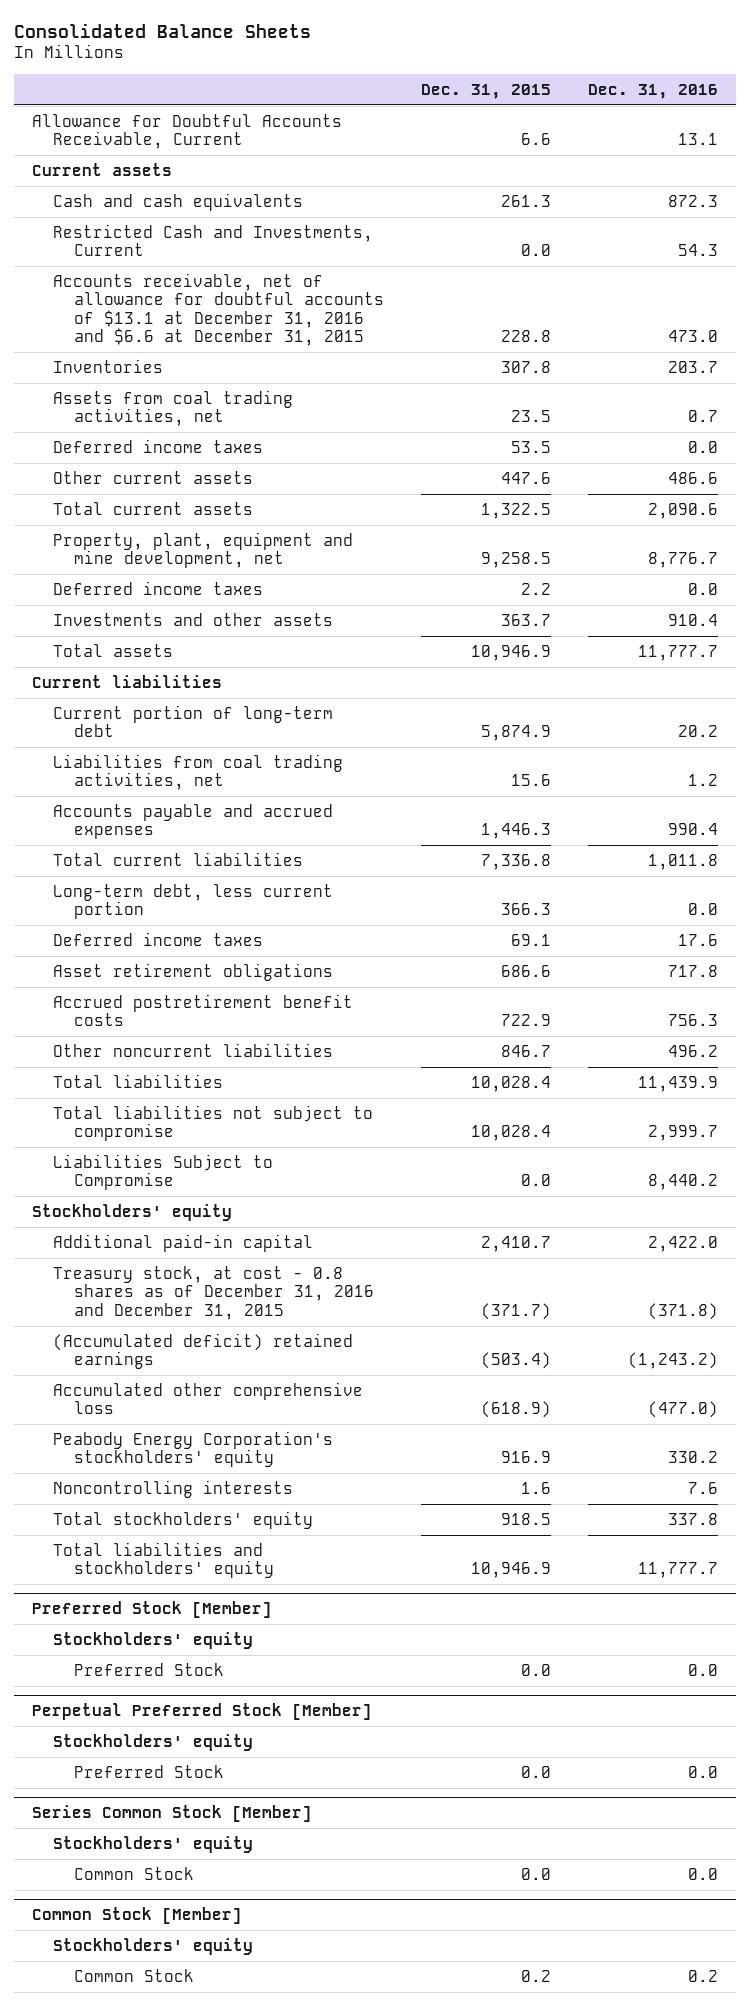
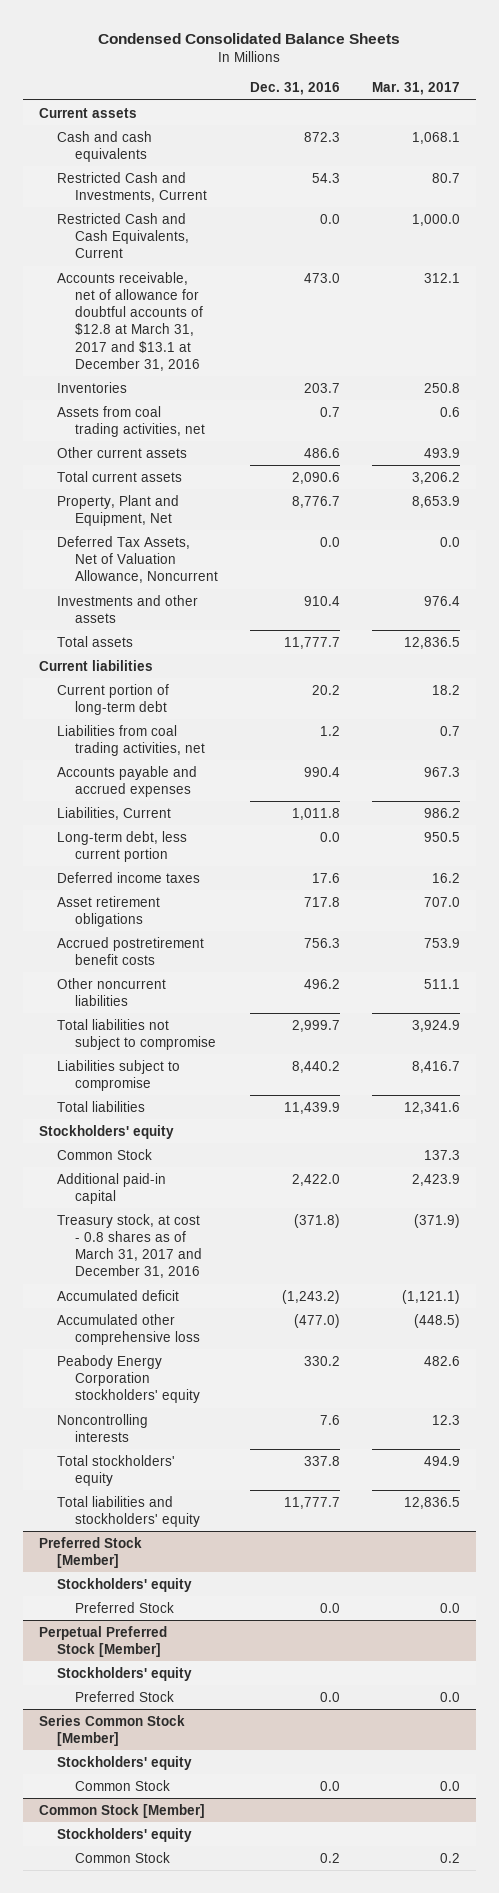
- Consolidated Balance Sheets
+ Condensed Consolidated Balance Sheets
- | Dec. 31, 2015 | Dec. 31, 2016
+ | Dec. 31, 2016 | Mar. 31, 2017
- Allowance for Doubtful Accounts Receivable, Current | 6.6 | 13.1
- Accounts receivable, net of allowance for doubtful accounts of $13.1 at December 31, 2016 and $6.6 at December 31, 2015 | 228.8 | 473.0
+ Restricted Cash and Cash Equivalents, Current | 0.0 | 1,000.0
+ Accounts receivable, net of allowance for doubtful accounts of $12.8 at March 31, 2017 and $13.1 at December 31, 2016 | 473.0 | 312.1
- Deferred income taxes | 53.5 | 0.0
- Property, plant, equipment and mine development, net | 9,258.5 | 8,776.7
- Deferred income taxes | 2.2 | 0.0
+ Property, Plant and Equipment, Net | 8,776.7 | 8,653.9
+ Deferred Tax Assets, Net of Valuation Allowance, Noncurrent | 0.0 | 0.0
- Total current liabilities | 7,336.8 | 1,011.8
+ Liabilities, Current | 1,011.8 | 986.2
- Liabilities Subject to Compromise | 0.0 | 8,440.2
+ Liabilities subject to compromise | 8,440.2 | 8,416.7
moved down: Total liabilities | 11,439.9 | 12,341.6
+ Common Stock | | 137.3
- Treasury stock, at cost - 0.8 shares as of December 31, 2016 and December 31, 2015 | (371.7) | (371.8)
- (Accumulated deficit) retained earnings | (503.4) | (1,243.2)
+ Treasury stock, at cost - 0.8 shares as of March 31, 2017 and December 31, 2016 | (371.8) | (371.9)
+ Accumulated deficit | (1,243.2) | (1,121.1)
- Peabody Energy Corporation's stockholders' equity | 916.9 | 330.2
+ Peabody Energy Corporation stockholders' equity | 330.2 | 482.6

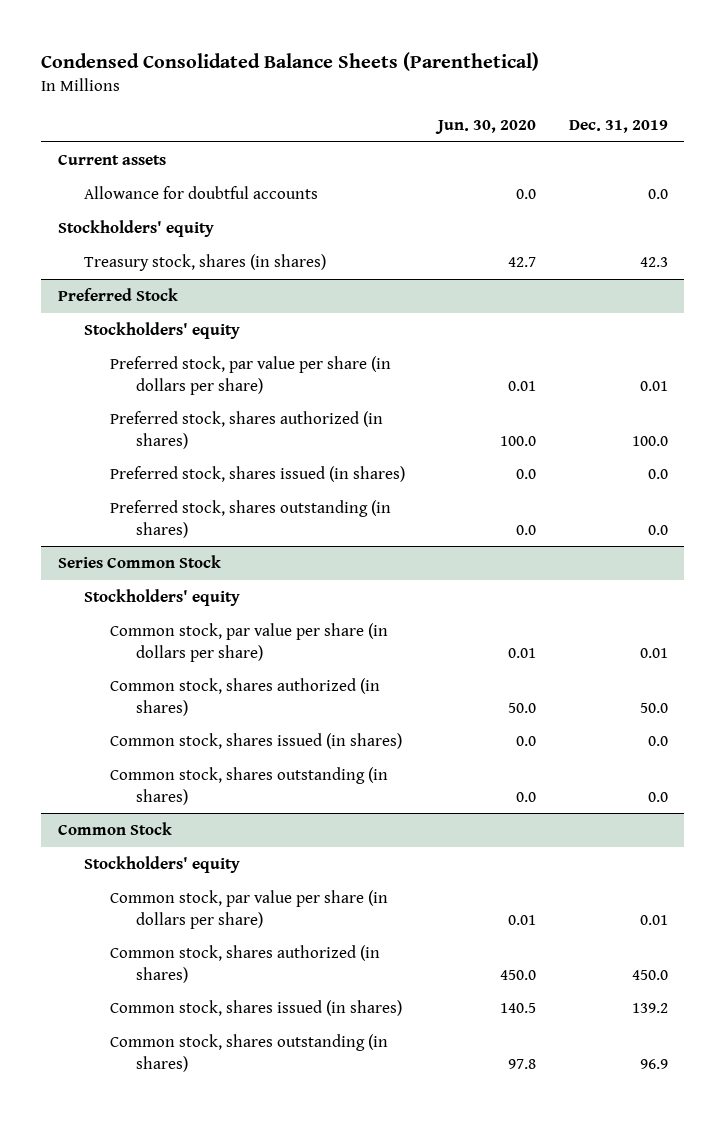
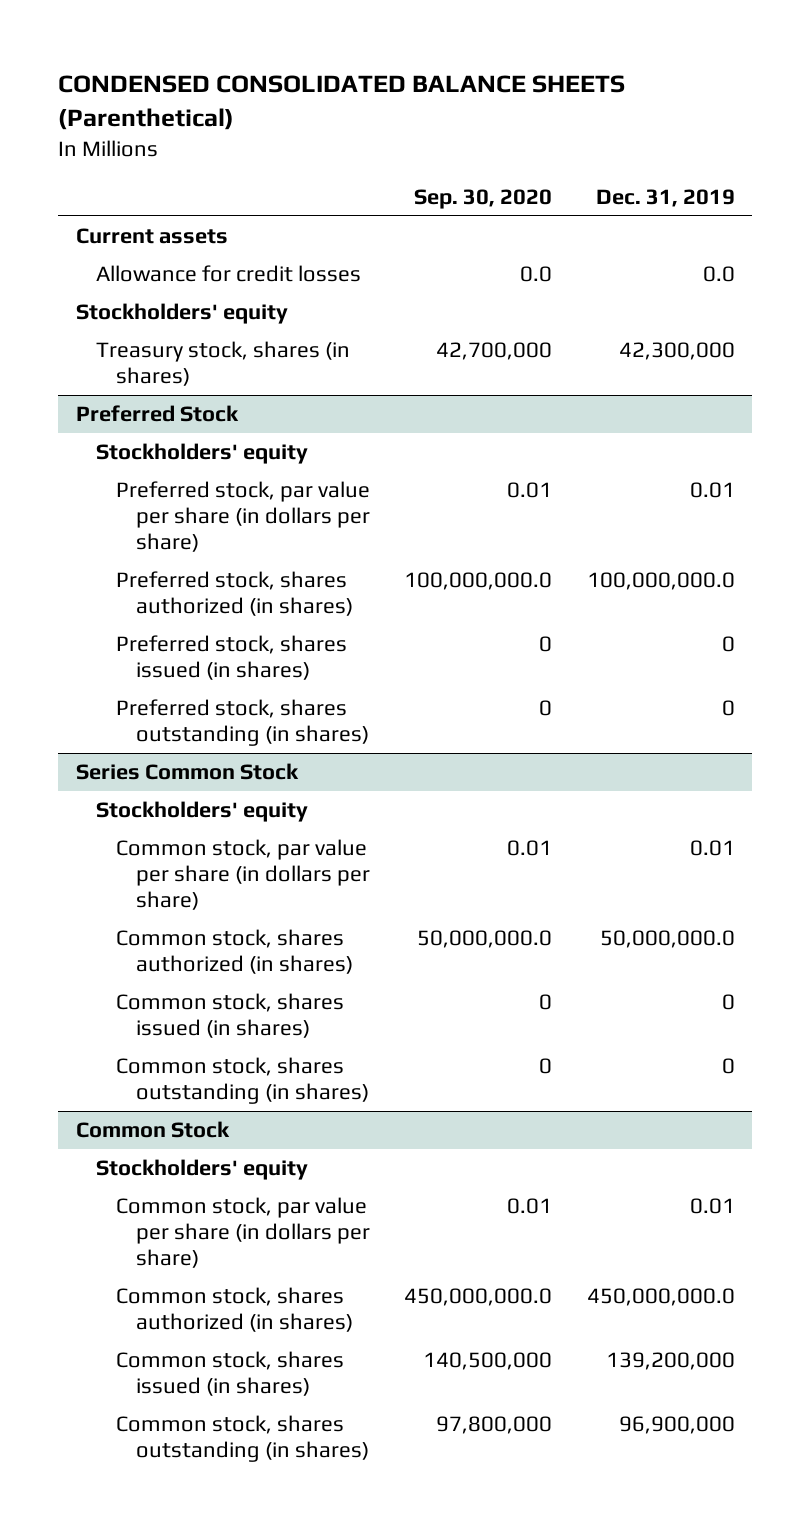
- Condensed Consolidated Balance Sheets (Parenthetical)
+ CONDENSED CONSOLIDATED BALANCE SHEETS (Parenthetical)
- | Jun. 30, 2020 | Dec. 31, 2019
+ | Sep. 30, 2020 | Dec. 31, 2019
- Allowance for doubtful accounts | 0.0 | 0.0
+ Allowance for credit losses | 0.0 | 0.0
- Treasury stock, shares (in shares) | 42.7 | 42.3
+ Treasury stock, shares (in shares) | 42,700,000 | 42,300,000
@ Preferred Stock
- Preferred stock, shares authorized (in shares) | 100.0 | 100.0
- Preferred stock, shares issued (in shares) | 0.0 | 0.0
- Preferred stock, shares outstanding (in shares) | 0.0 | 0.0
+ Preferred stock, shares authorized (in shares) | 100,000,000.0 | 100,000,000.0
+ Preferred stock, shares issued (in shares) | 0 | 0
+ Preferred stock, shares outstanding (in shares) | 0 | 0
@ Series Common Stock
- Common stock, shares authorized (in shares) | 50.0 | 50.0
- Common stock, shares issued (in shares) | 0.0 | 0.0
- Common stock, shares outstanding (in shares) | 0.0 | 0.0
+ Common stock, shares authorized (in shares) | 50,000,000.0 | 50,000,000.0
+ Common stock, shares issued (in shares) | 0 | 0
+ Common stock, shares outstanding (in shares) | 0 | 0
@ Common Stock
- Common stock, shares authorized (in shares) | 450.0 | 450.0
- Common stock, shares issued (in shares) | 140.5 | 139.2
- Common stock, shares outstanding (in shares) | 97.8 | 96.9
+ Common stock, shares authorized (in shares) | 450,000,000.0 | 450,000,000.0
+ Common stock, shares issued (in shares) | 140,500,000 | 139,200,000
+ Common stock, shares outstanding (in shares) | 97,800,000 | 96,900,000

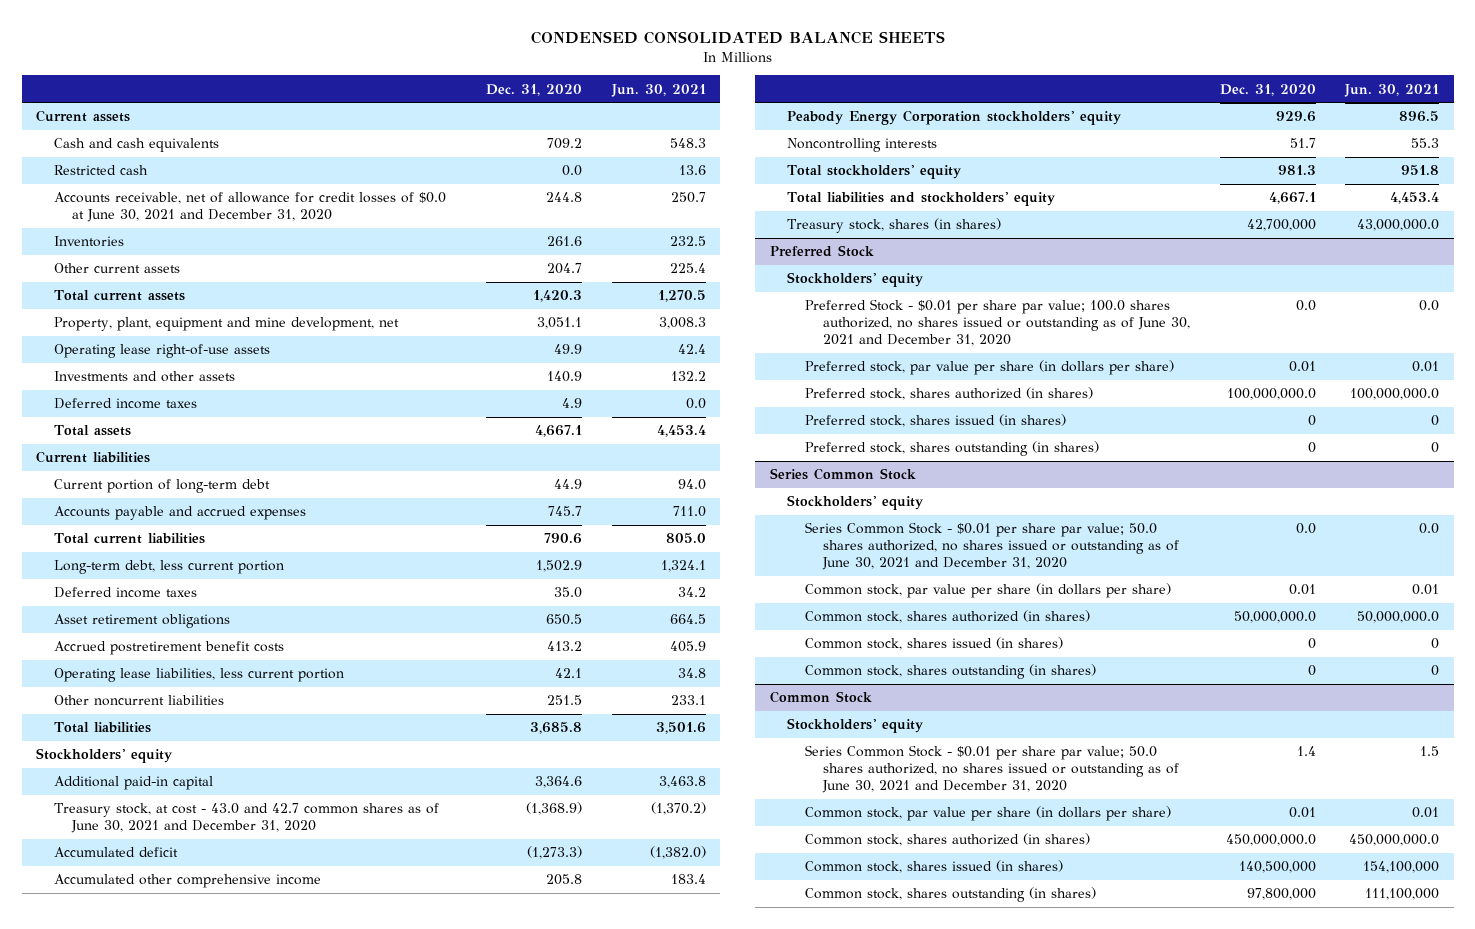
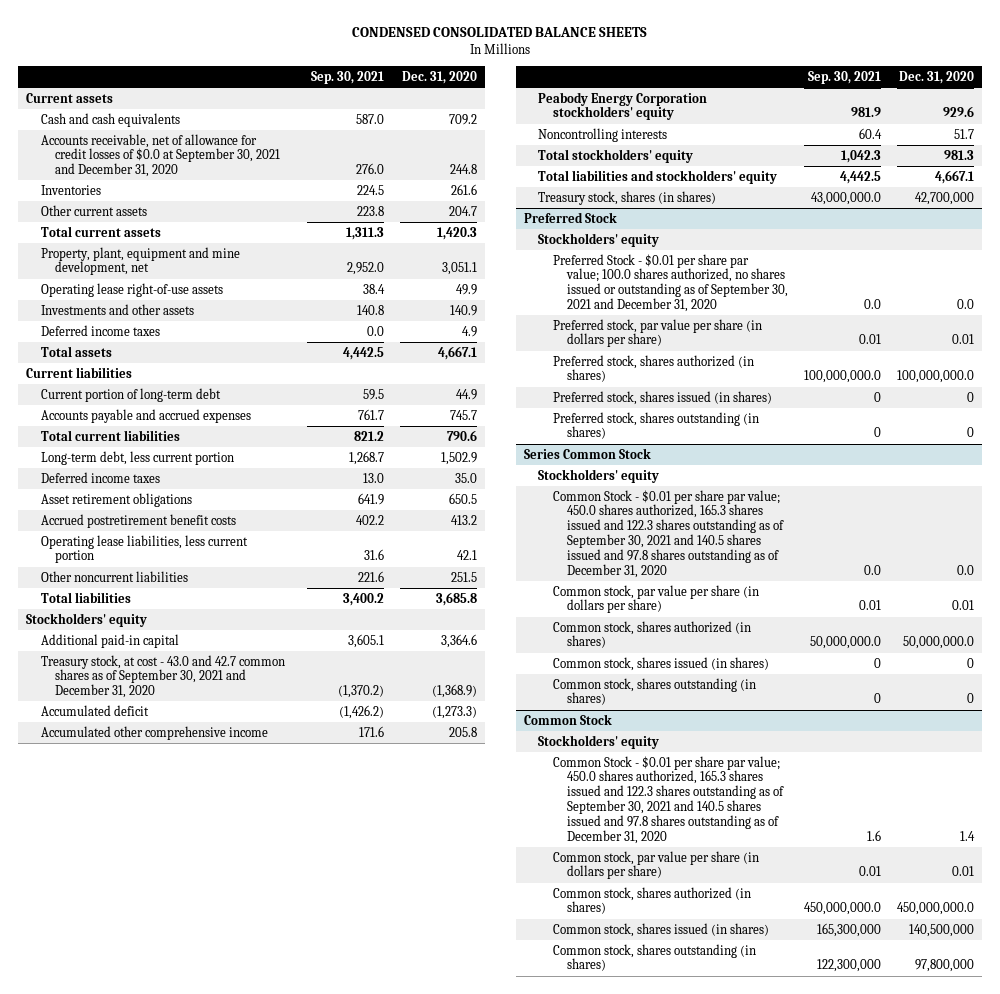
- | Dec. 31, 2020 | Jun. 30, 2021
+ | Sep. 30, 2021 | Dec. 31, 2020
- Restricted cash | 0.0 | 13.6
- Accounts receivable, net of allowance for credit losses of $0.0 at June 30, 2021 and December 31, 2020 | 244.8 | 250.7
+ Accounts receivable, net of allowance for credit losses of $0.0 at September 30, 2021 and December 31, 2020 | 276.0 | 244.8
- Treasury stock, at cost - 43.0 and 42.7 common shares as of June 30, 2021 and December 31, 2020 | (1,368.9) | (1,370.2)
+ Treasury stock, at cost - 43.0 and 42.7 common shares as of September 30, 2021 and December 31, 2020 | (1,370.2) | (1,368.9)
@ Preferred Stock
- Preferred Stock - $0.01 per share par value; 100.0 shares authorized, no shares issued or outstanding as of June 30, 2021 and December 31, 2020 | 0.0 | 0.0
+ Preferred Stock - $0.01 per share par value; 100.0 shares authorized, no shares issued or outstanding as of September 30, 2021 and December 31, 2020 | 0.0 | 0.0
@ Series Common Stock
- Series Common Stock - $0.01 per share par value; 50.0 shares authorized, no shares issued or outstanding as of June 30, 2021 and December 31, 2020 | 0.0 | 0.0
+ Common Stock - $0.01 per share par value; 450.0 shares authorized, 165.3 shares issued and 122.3 shares outstanding as of September 30, 2021 and 140.5 shares issued and 97.8 shares outstanding as of December 31, 2020 | 0.0 | 0.0
@ Common Stock
- Series Common Stock - $0.01 per share par value; 50.0 shares authorized, no shares issued or outstanding as of June 30, 2021 and December 31, 2020 | 1.4 | 1.5
+ Common Stock - $0.01 per share par value; 450.0 shares authorized, 165.3 shares issued and 122.3 shares outstanding as of September 30, 2021 and 140.5 shares issued and 97.8 shares outstanding as of December 31, 2020 | 1.6 | 1.4

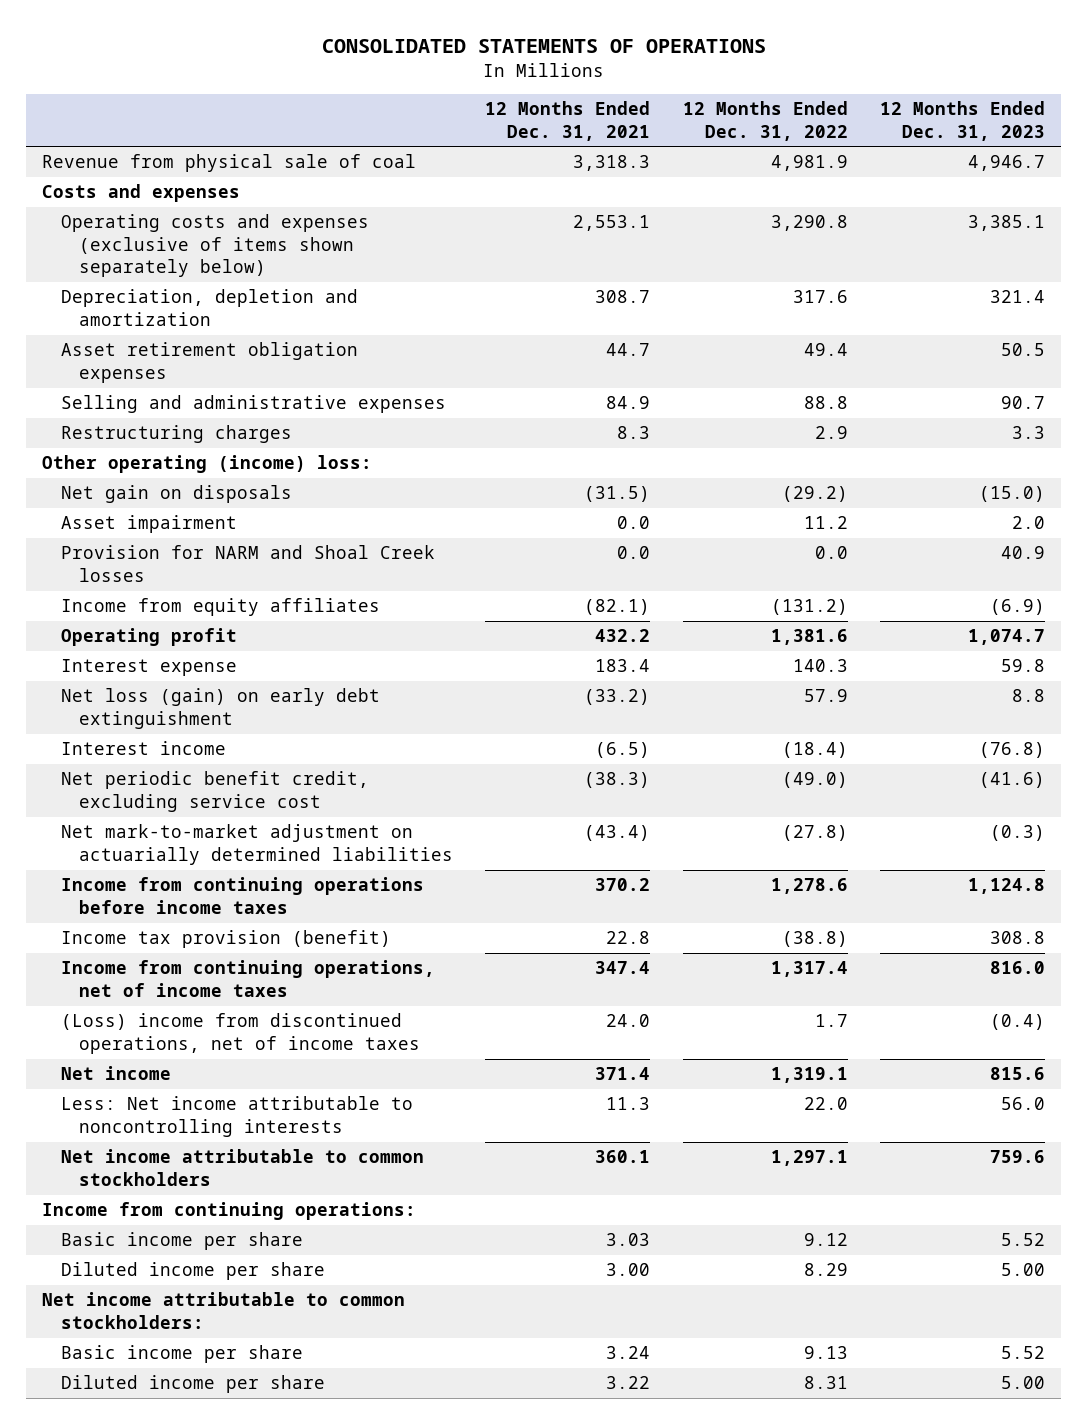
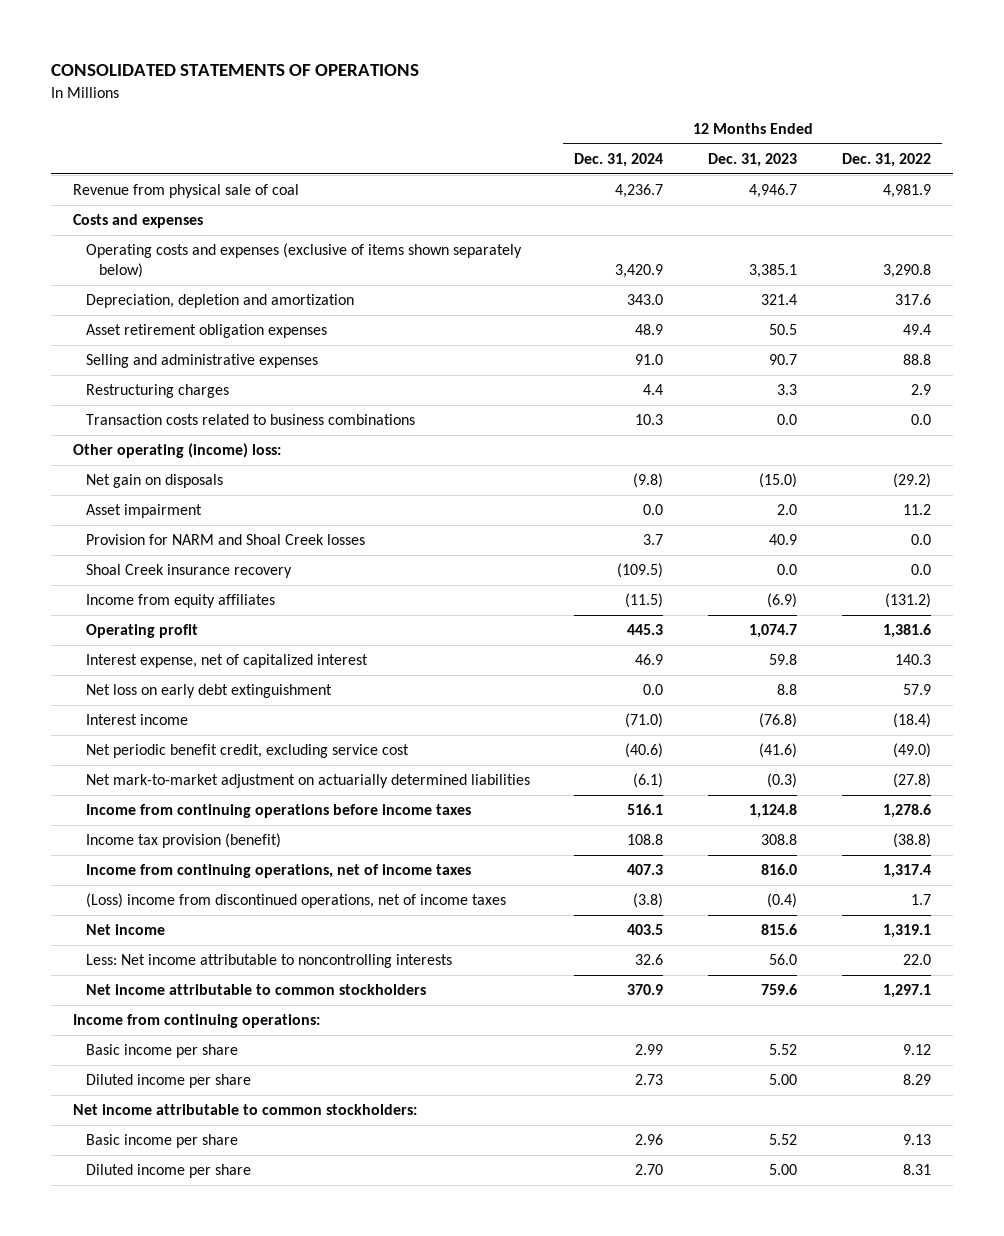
- | 12 Months Ended Dec. 31, 2021 | 12 Months Ended Dec. 31, 2022 | 12 Months Ended Dec. 31, 2023
+ | 12 Months Ended Dec. 31, 2024 | 12 Months Ended Dec. 31, 2023 | 12 Months Ended Dec. 31, 2022
+ Transaction costs related to business combinations | 10.3 | 0.0 | 0.0
+ Shoal Creek insurance recovery | (109.5) | 0.0 | 0.0
- Interest expense | 183.4 | 140.3 | 59.8
- Net loss (gain) on early debt extinguishment | (33.2) | 57.9 | 8.8
+ Interest expense, net of capitalized interest | 46.9 | 59.8 | 140.3
+ Net loss on early debt extinguishment | 0.0 | 8.8 | 57.9

